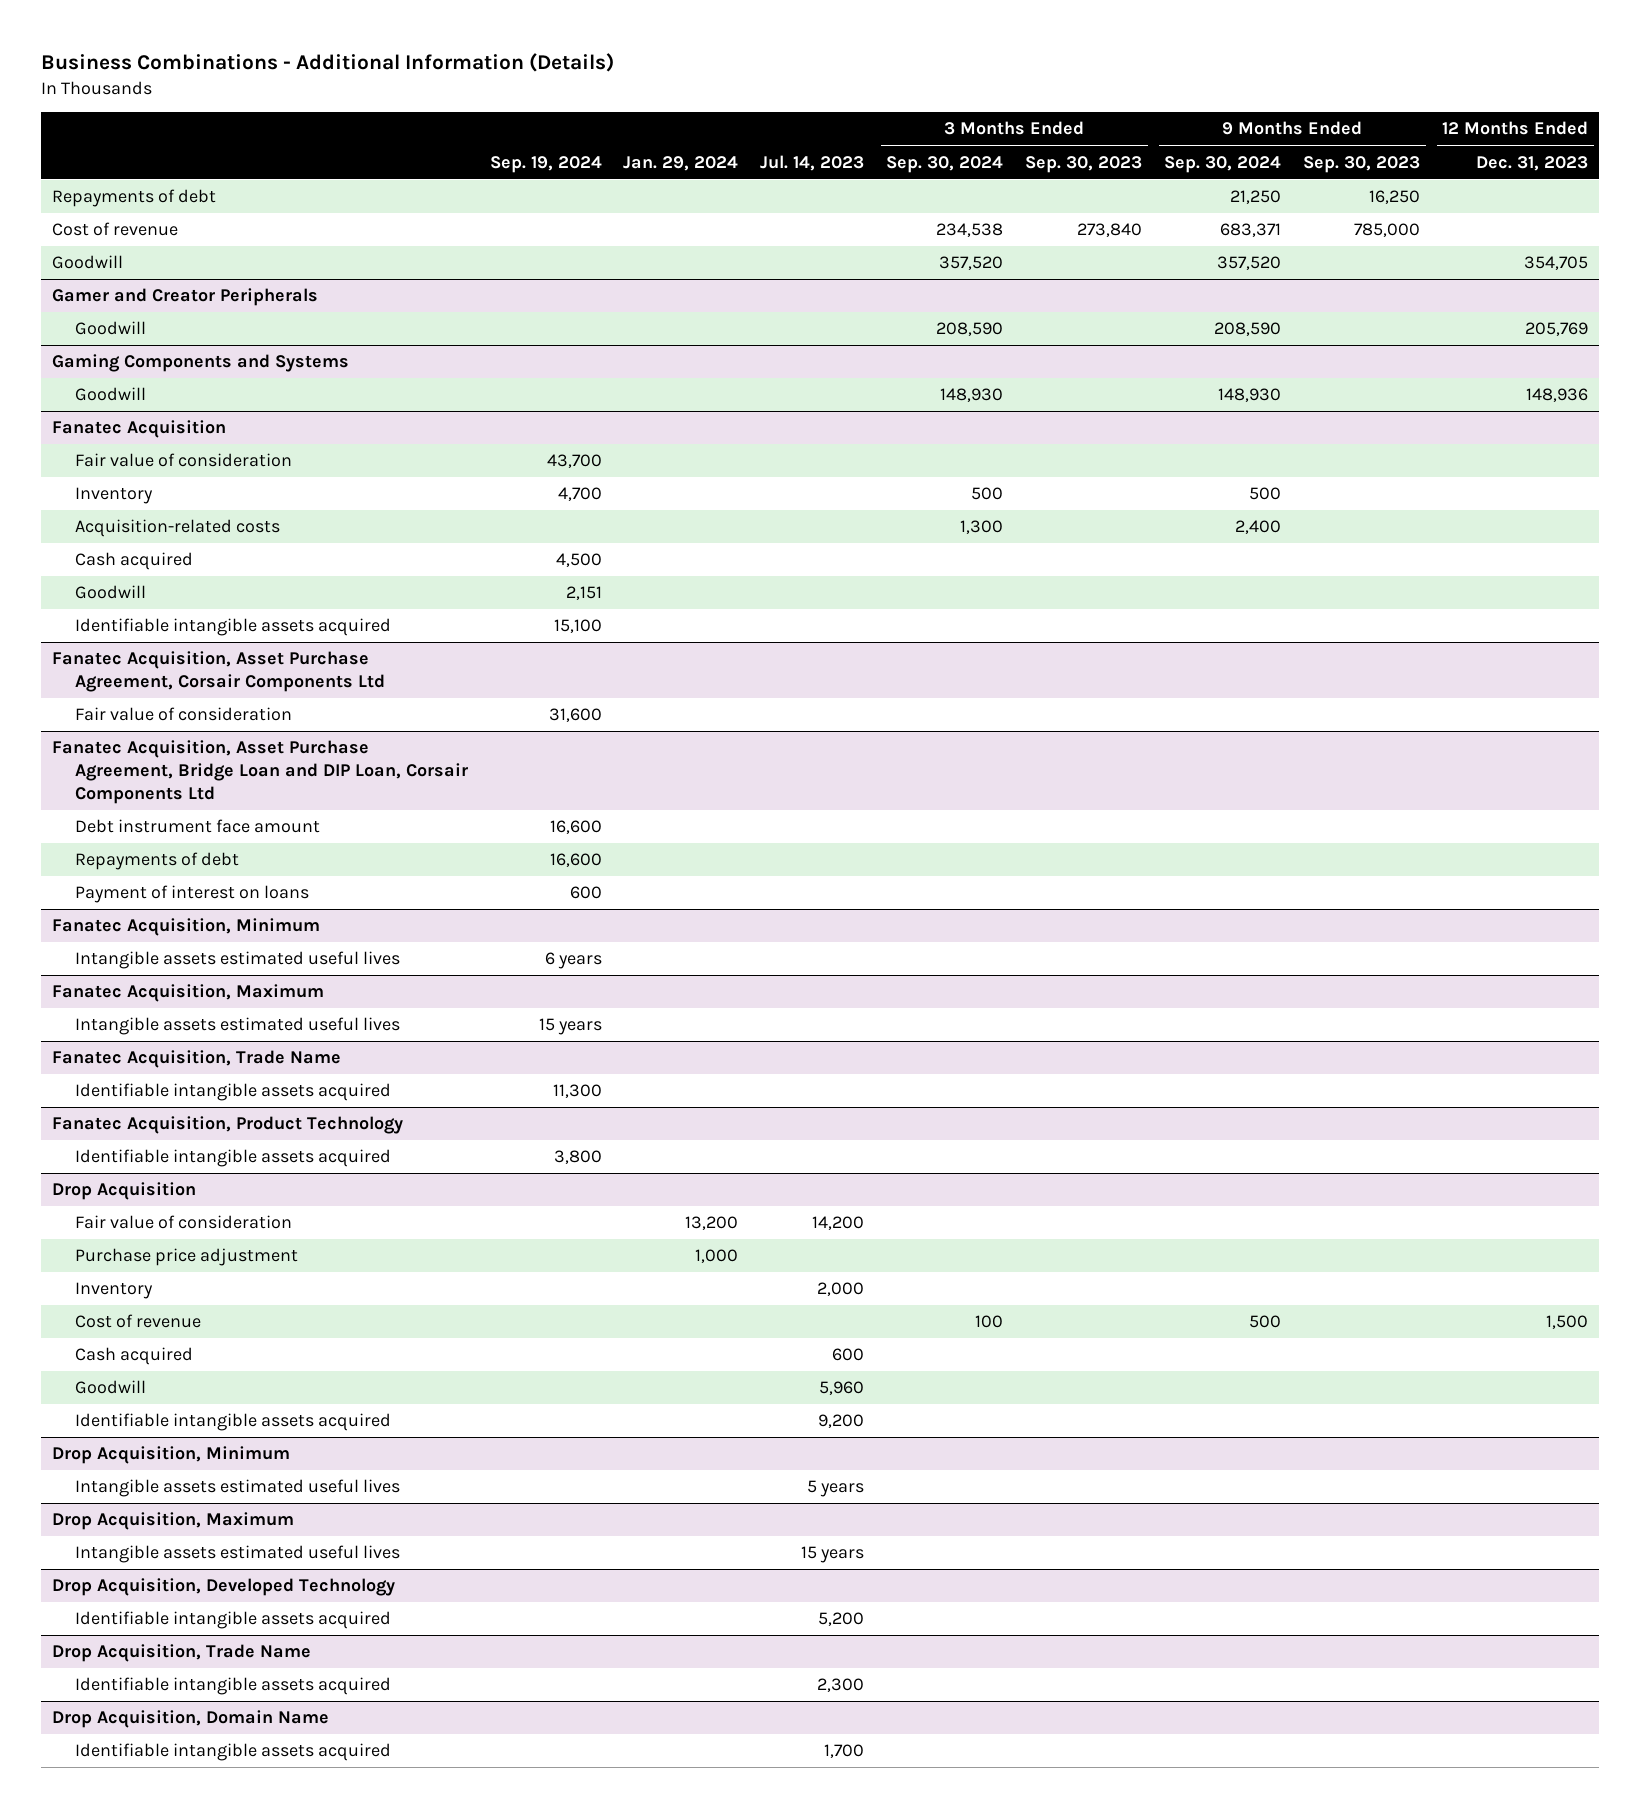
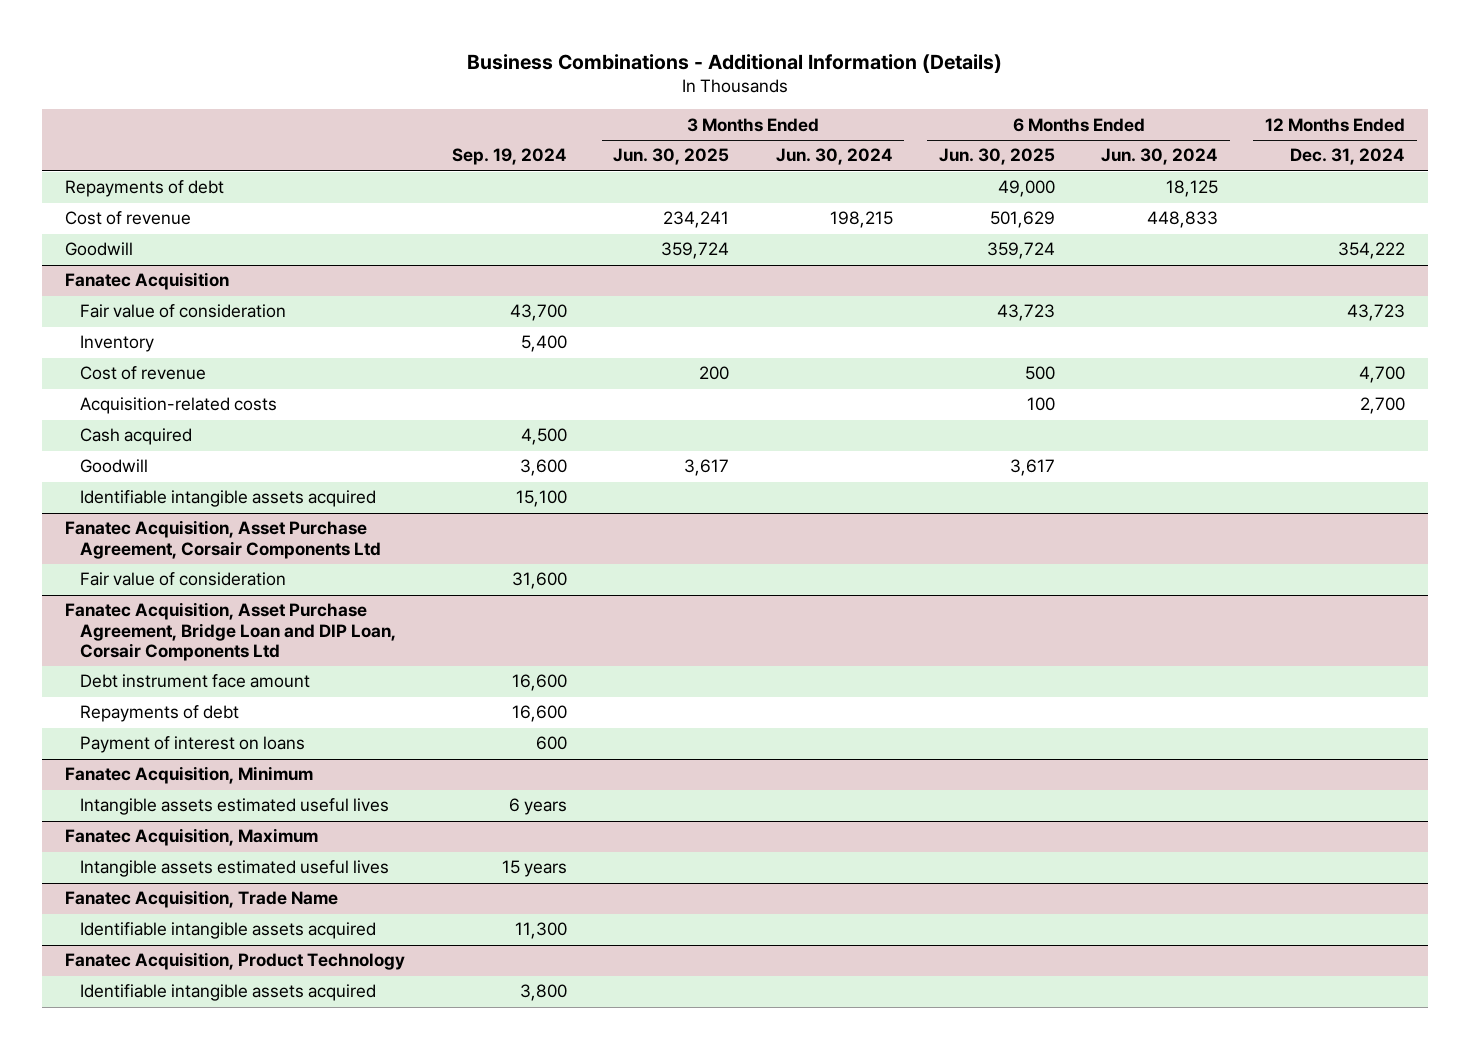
- | Sep. 19, 2024 | Jan. 29, 2024 | Jul. 14, 2023 | 3 Months Ended Sep. 30, 2024 | 3 Months Ended Sep. 30, 2023 | 9 Months Ended Sep. 30, 2024 | 9 Months Ended Sep. 30, 2023 | 12 Months Ended Dec. 31, 2023
+ | Sep. 19, 2024 | 3 Months Ended Jun. 30, 2025 | 3 Months Ended Jun. 30, 2024 | 6 Months Ended Jun. 30, 2025 | 6 Months Ended Jun. 30, 2024 | 12 Months Ended Dec. 31, 2024
- Gamer and Creator Peripherals
- Goodwill | | | | 208,590 | | 208,590 | | 205,769
- Gaming Components and Systems
- Goodwill | | | | 148,930 | | 148,930 | | 148,936
@ Fanatec Acquisition
- Inventory | 4,700 | | | 500 | | 500 | |
+ Inventory | 5,400 | | | | |
+ Cost of revenue | | 200 | | 500 | | 4,700
- Goodwill | 2,151 | | | | | | |
+ Goodwill | 3,600 | 3,617 | | 3,617 | |
- Drop Acquisition
- Fair value of consideration | | 13,200 | 14,200 | | | | |
- Purchase price adjustment | | 1,000 | | | | | |
- Inventory | | | 2,000 | | | | |
- Cost of revenue | | | | 100 | | 500 | | 1,500
- Cash acquired | | | 600 | | | | |
- Goodwill | | | 5,960 | | | | |
- Identifiable intangible assets acquired | | | 9,200 | | | | |
- Drop Acquisition, Minimum
- Intangible assets estimated useful lives | | | 5 years | | | | |
- Drop Acquisition, Maximum
- Intangible assets estimated useful lives | | | 15 years | | | | |
- Drop Acquisition, Developed Technology
- Identifiable intangible assets acquired | | | 5,200 | | | | |
- Drop Acquisition, Trade Name
- Identifiable intangible assets acquired | | | 2,300 | | | | |
- Drop Acquisition, Domain Name
- Identifiable intangible assets acquired | | | 1,700 | | | | |

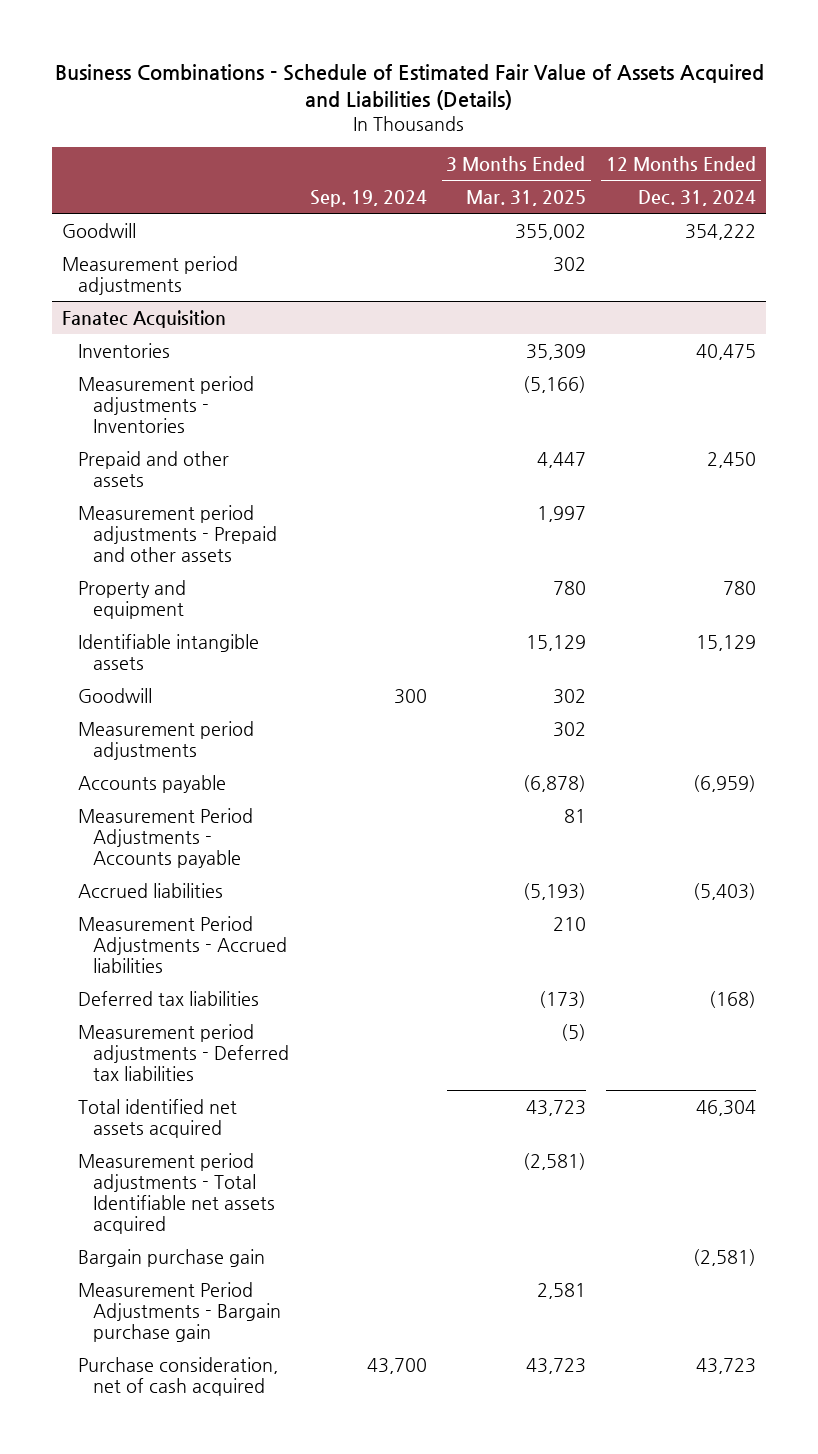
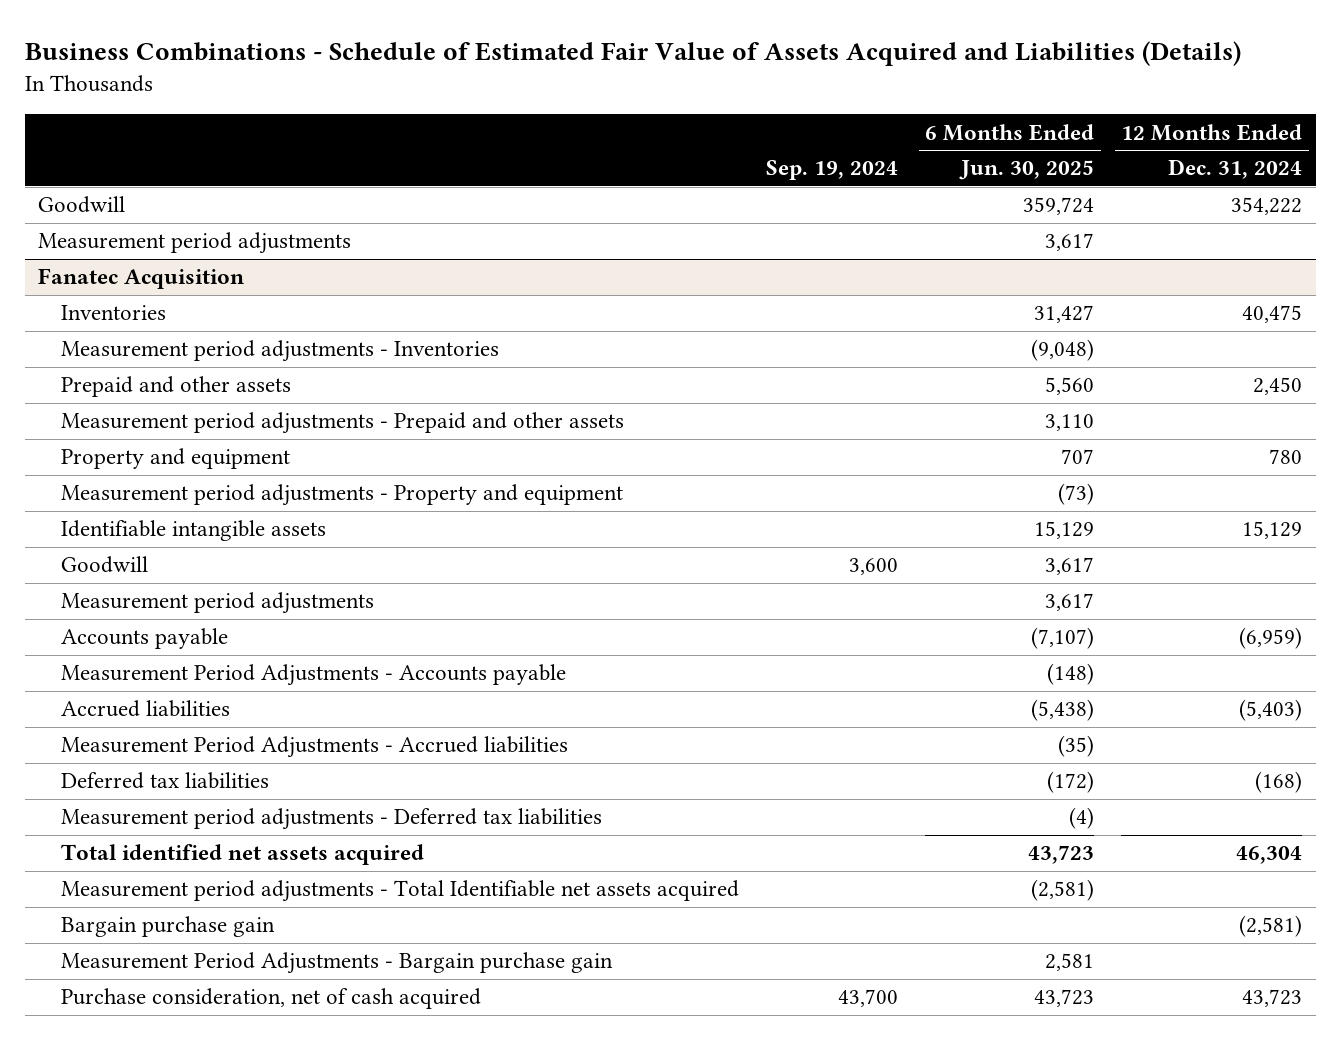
- | Sep. 19, 2024 | 3 Months Ended Mar. 31, 2025 | 12 Months Ended Dec. 31, 2024
+ | Sep. 19, 2024 | 6 Months Ended Jun. 30, 2025 | 12 Months Ended Dec. 31, 2024
@ Fanatec Acquisition
+ Measurement period adjustments - Property and equipment | | (73) |
- Goodwill | 300 | 302 |
+ Goodwill | 3,600 | 3,617 |

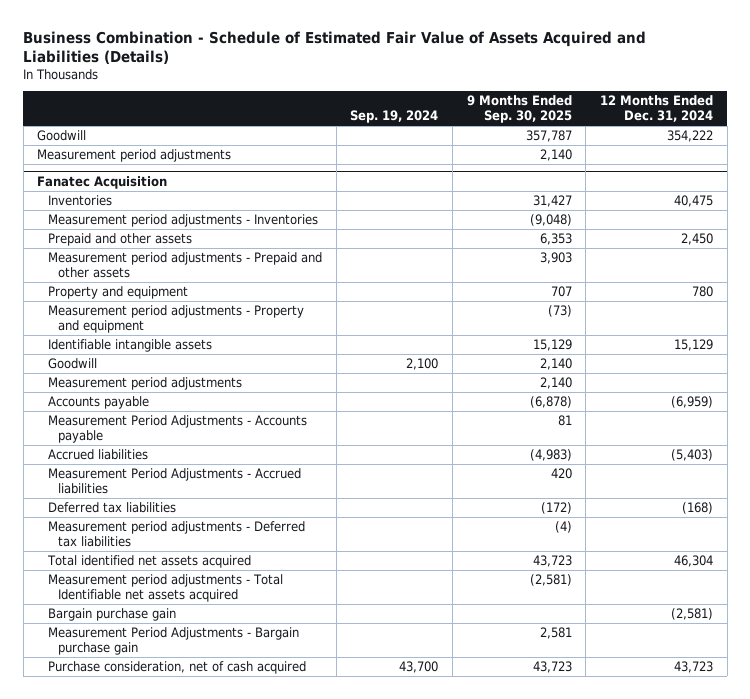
- Business Combinations - Schedule of Estimated Fair Value of Assets Acquired and Liabilities (Details)
+ Business Combination - Schedule of Estimated Fair Value of Assets Acquired and Liabilities (Details)
- | Sep. 19, 2024 | 6 Months Ended Jun. 30, 2025 | 12 Months Ended Dec. 31, 2024
+ | Sep. 19, 2024 | 9 Months Ended Sep. 30, 2025 | 12 Months Ended Dec. 31, 2024
@ Fanatec Acquisition
- Goodwill | 3,600 | 3,617 |
+ Goodwill | 2,100 | 2,140 |

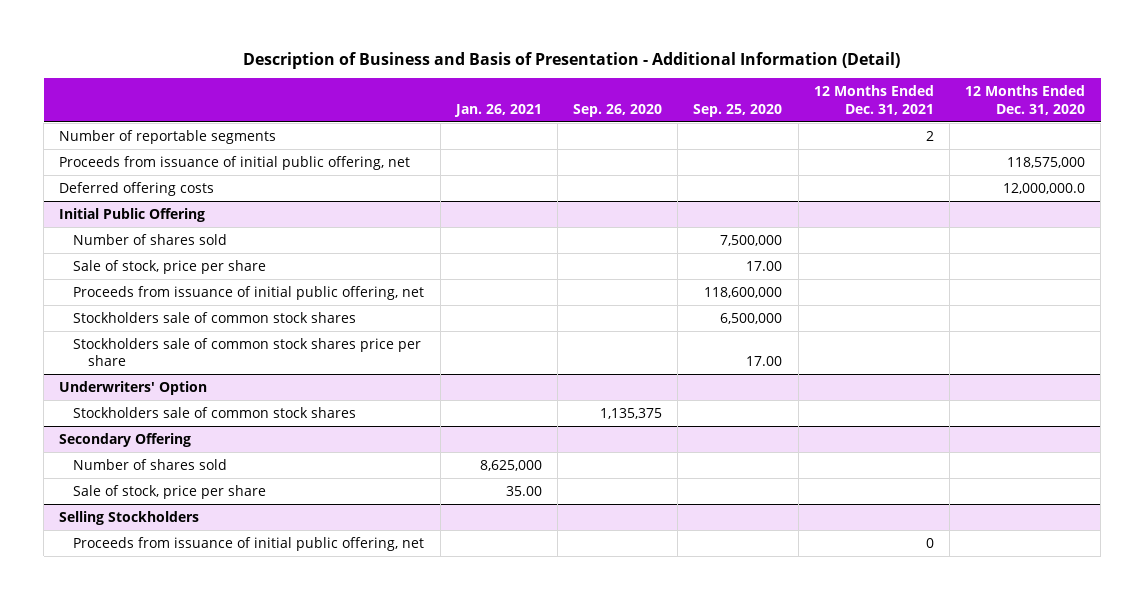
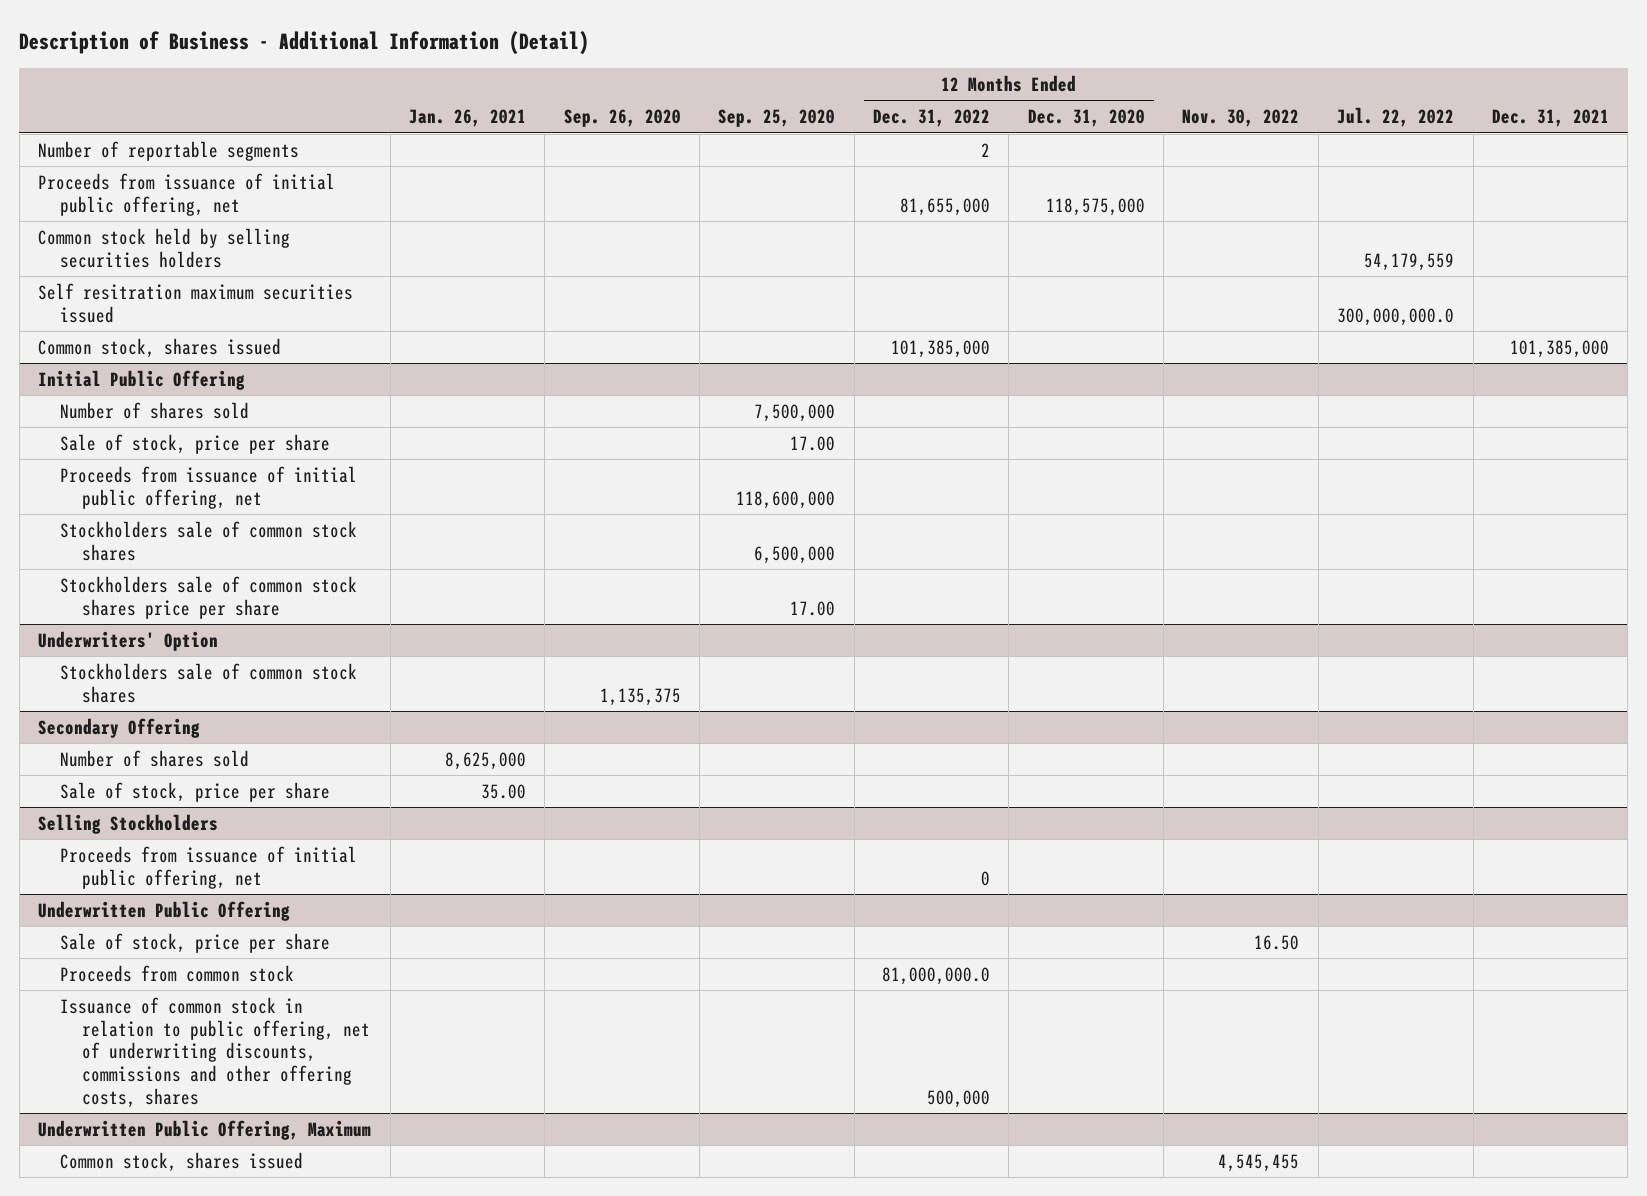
- Description of Business and Basis of Presentation - Additional Information (Detail)
+ Description of Business - Additional Information (Detail)
- | Jan. 26, 2021 | Sep. 26, 2020 | Sep. 25, 2020 | 12 Months Ended Dec. 31, 2021 | 12 Months Ended Dec. 31, 2020
+ | Jan. 26, 2021 | Sep. 26, 2020 | Sep. 25, 2020 | 12 Months Ended Dec. 31, 2022 | 12 Months Ended Dec. 31, 2020 | Nov. 30, 2022 | Jul. 22, 2022 | Dec. 31, 2021
- Deferred offering costs | | | | | 12,000,000.0
+ Common stock held by selling securities holders | | | | | | | 54,179,559 |
+ Self resitration maximum securities issued | | | | | | | 300,000,000.0 |
+ Common stock, shares issued | | | | 101,385,000 | | | | 101,385,000
+ Underwritten Public Offering
+ Sale of stock, price per share | | | | | | 16.50 | |
+ Proceeds from common stock | | | | 81,000,000.0 | | | |
+ Issuance of common stock in relation to public offering, net of underwriting discounts, commissions and other offering costs, shares | | | | 500,000 | | | |
+ Underwritten Public Offering, Maximum
+ Common stock, shares issued | | | | | | 4,545,455 | |

